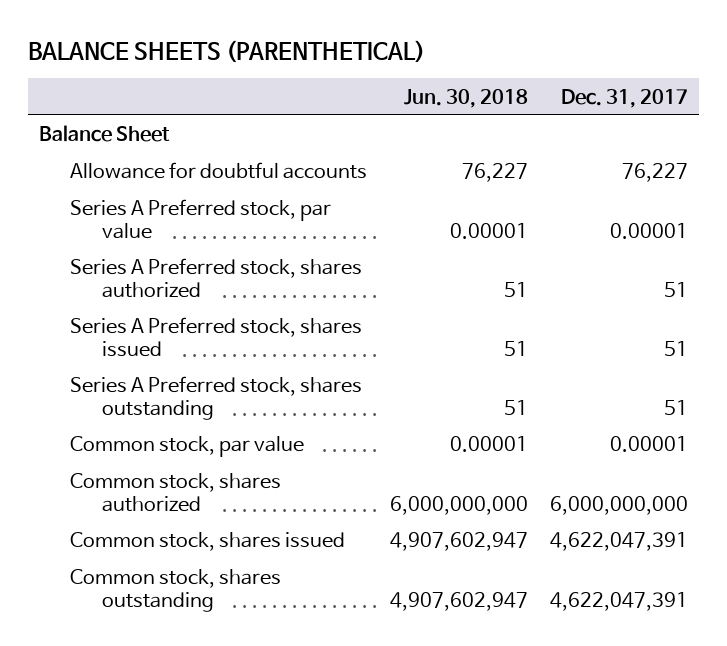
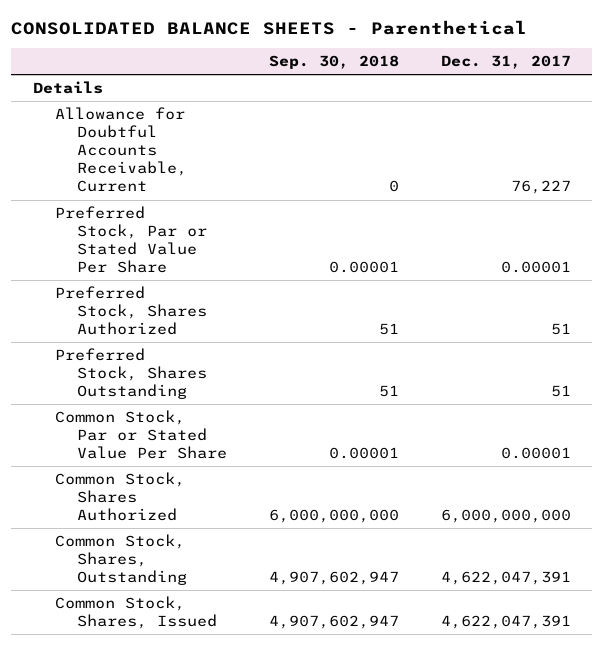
- BALANCE SHEETS (PARENTHETICAL)
+ CONSOLIDATED BALANCE SHEETS - Parenthetical
- | Jun. 30, 2018 | Dec. 31, 2017
+ | Sep. 30, 2018 | Dec. 31, 2017
- Balance Sheet
- Allowance for doubtful accounts | 76,227 | 76,227
- Series A Preferred stock, par value | 0.00001 | 0.00001
- Series A Preferred stock, shares authorized | 51 | 51
- Series A Preferred stock, shares issued | 51 | 51
- Series A Preferred stock, shares outstanding | 51 | 51
- Common stock, par value | 0.00001 | 0.00001
- Common stock, shares authorized | 6,000,000,000 | 6,000,000,000
- Common stock, shares issued | 4,907,602,947 | 4,622,047,391
- Common stock, shares outstanding | 4,907,602,947 | 4,622,047,391
+ Details
+ Allowance for Doubtful Accounts Receivable, Current | 0 | 76,227
+ Preferred Stock, Par or Stated Value Per Share | 0.00001 | 0.00001
+ Preferred Stock, Shares Authorized | 51 | 51
+ Preferred Stock, Shares Outstanding | 51 | 51
+ Common Stock, Par or Stated Value Per Share | 0.00001 | 0.00001
+ Common Stock, Shares Authorized | 6,000,000,000 | 6,000,000,000
+ Common Stock, Shares, Outstanding | 4,907,602,947 | 4,622,047,391
+ Common Stock, Shares, Issued | 4,907,602,947 | 4,622,047,391

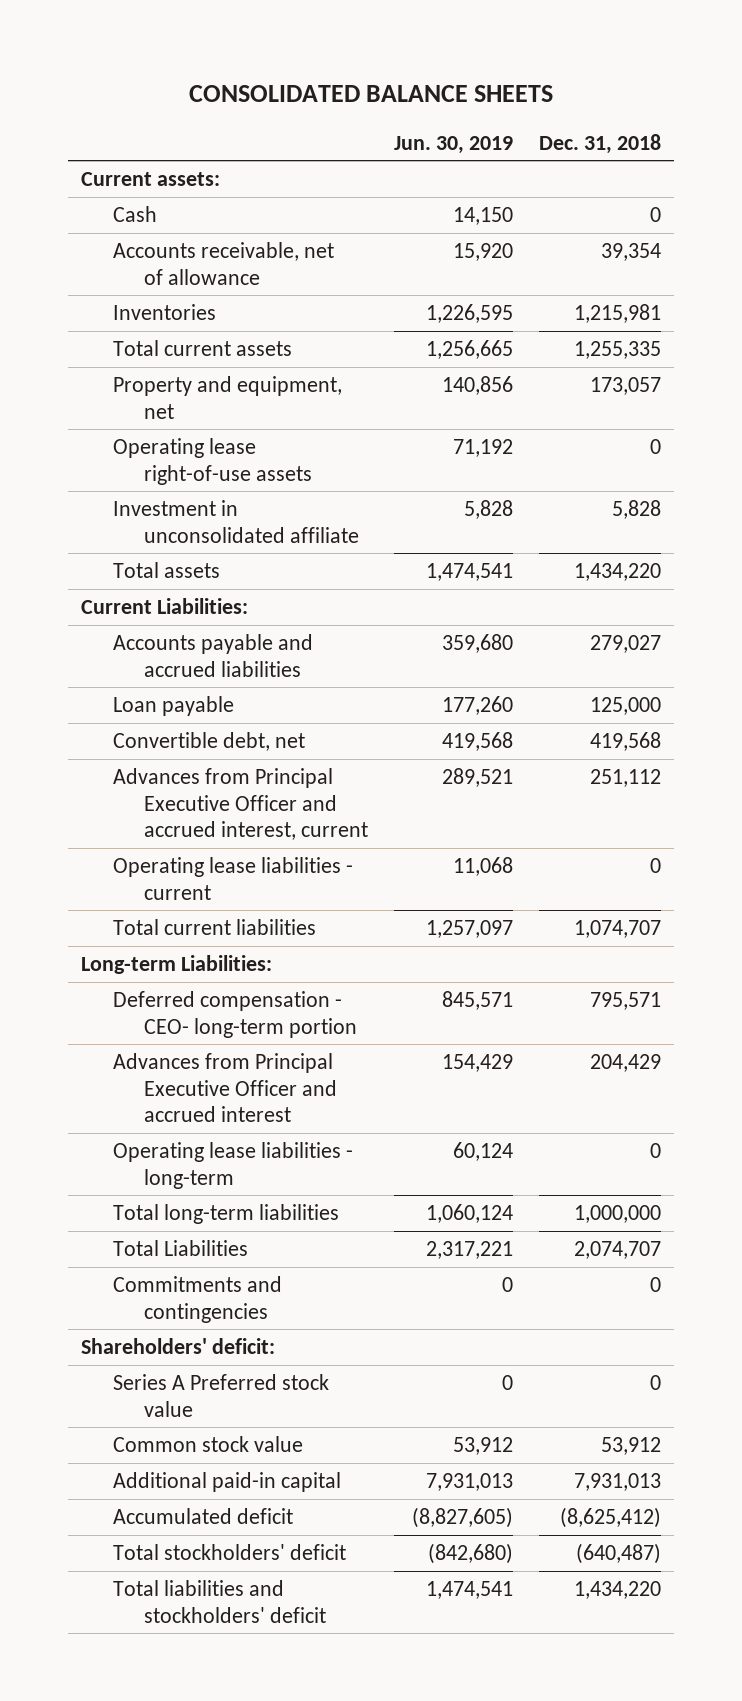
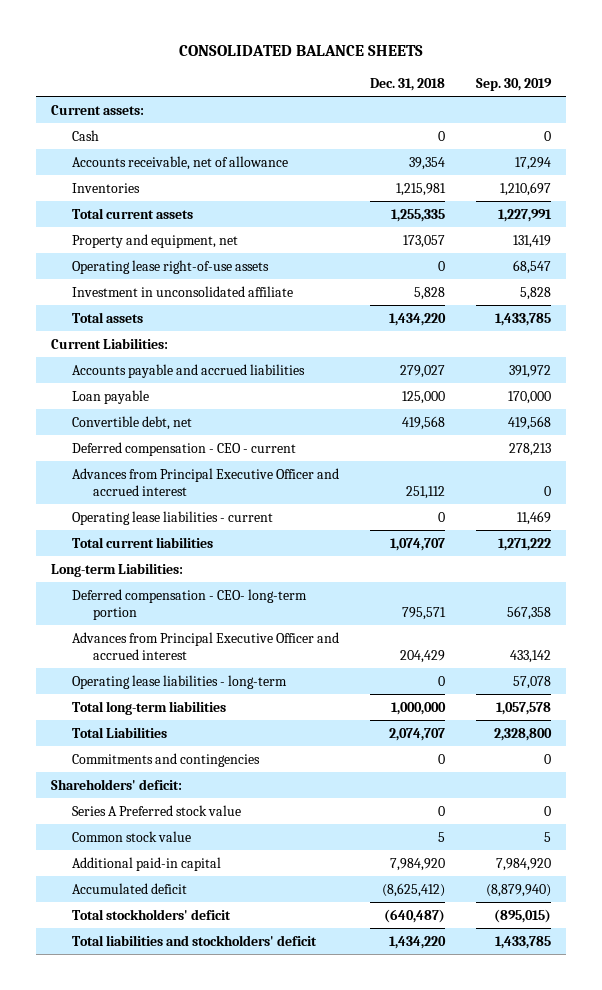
- | Jun. 30, 2019 | Dec. 31, 2018
+ | Dec. 31, 2018 | Sep. 30, 2019
- Advances from Principal Executive Officer and accrued interest, current | 289,521 | 251,112
+ Deferred compensation - CEO - current | | 278,213
+ Advances from Principal Executive Officer and accrued interest | 251,112 | 0
- Common stock value | 53,912 | 53,912
- Additional paid-in capital | 7,931,013 | 7,931,013
+ Common stock value | 5 | 5
+ Additional paid-in capital | 7,984,920 | 7,984,920

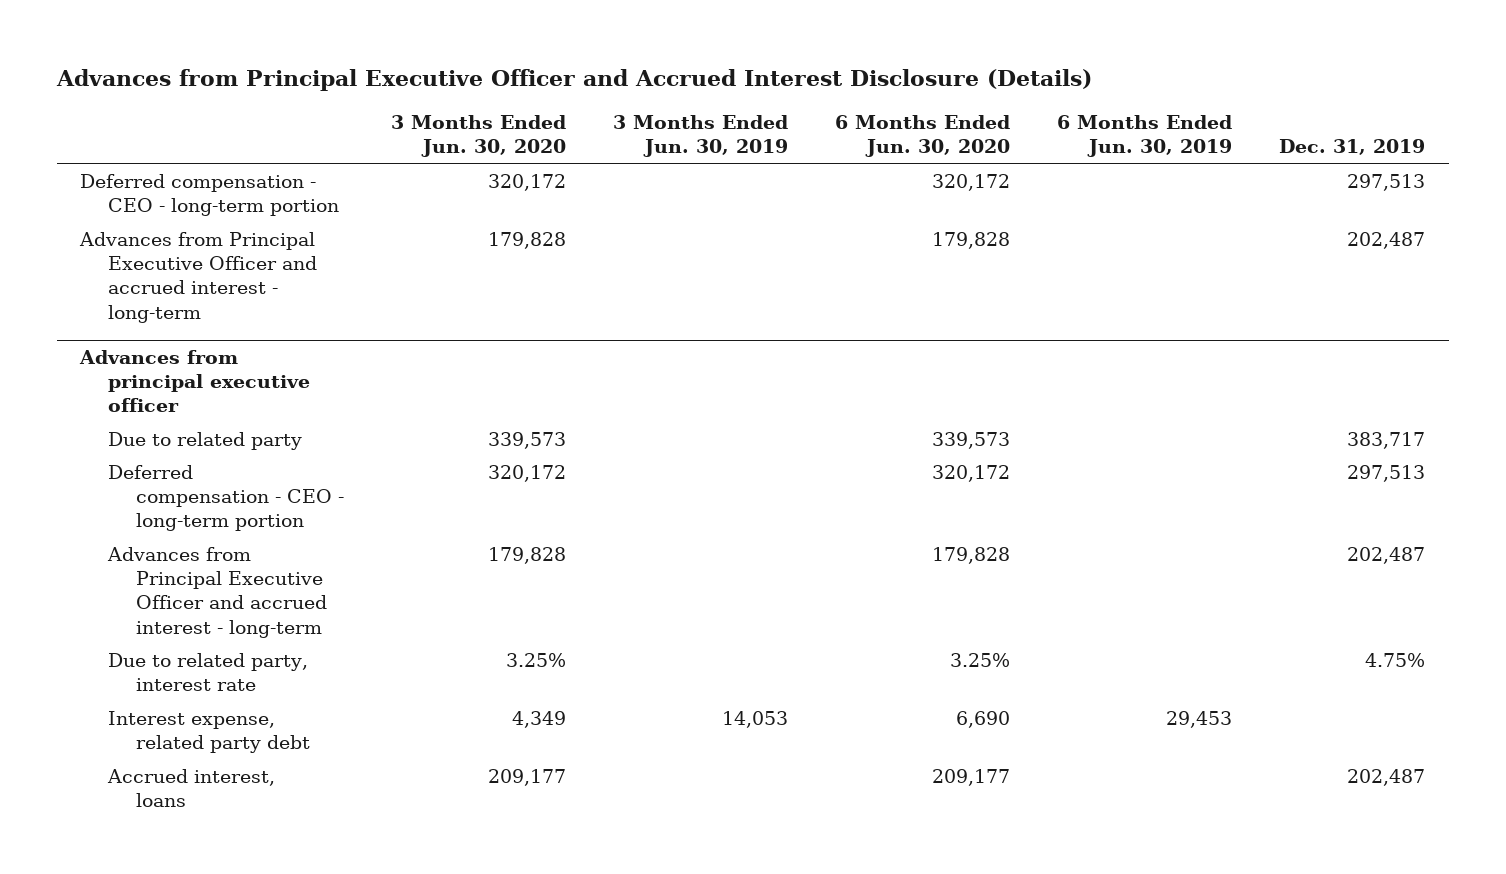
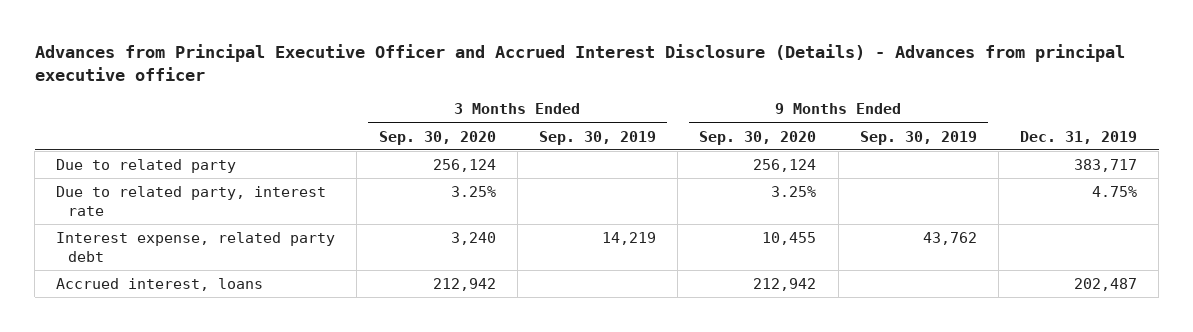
- Advances from Principal Executive Officer and Accrued Interest Disclosure (Details)
+ Advances from Principal Executive Officer and Accrued Interest Disclosure (Details) - Advances from principal executive officer
- | 3 Months Ended Jun. 30, 2020 | 3 Months Ended Jun. 30, 2019 | 6 Months Ended Jun. 30, 2020 | 6 Months Ended Jun. 30, 2019 | Dec. 31, 2019
+ | 3 Months Ended Sep. 30, 2020 | 3 Months Ended Sep. 30, 2019 | 9 Months Ended Sep. 30, 2020 | 9 Months Ended Sep. 30, 2019 | Dec. 31, 2019
- Deferred compensation - CEO - long-term portion | 320,172 | | 320,172 | | 297,513
- Advances from Principal Executive Officer and accrued interest - long-term | 179,828 | | 179,828 | | 202,487
- Advances from principal executive officer
- Deferred compensation - CEO - long-term portion | 320,172 | | 320,172 | | 297,513
- Advances from Principal Executive Officer and accrued interest - long-term | 179,828 | | 179,828 | | 202,487

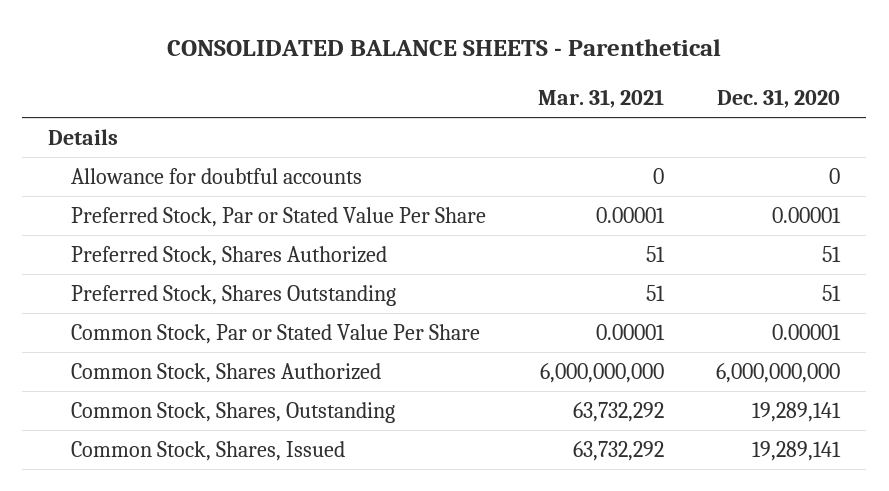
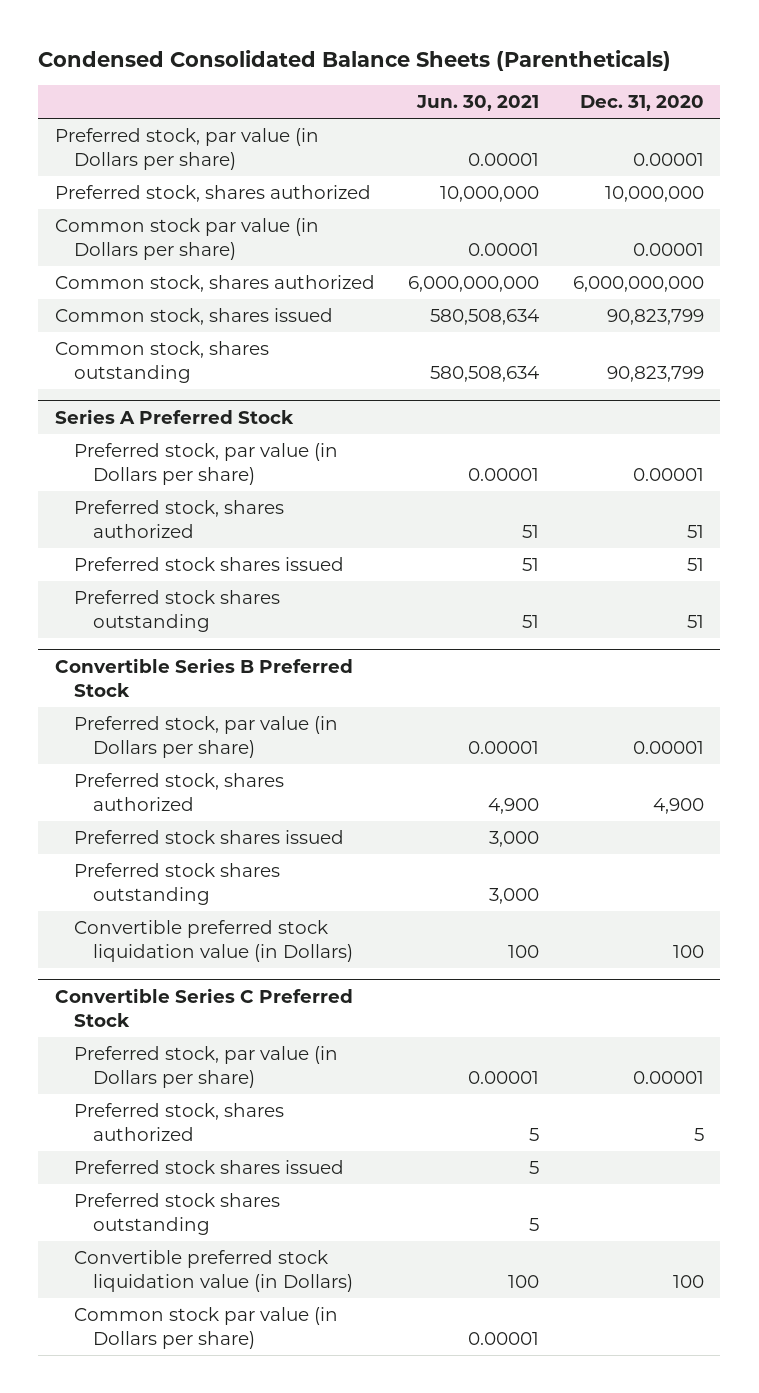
- CONSOLIDATED BALANCE SHEETS - Parenthetical
+ Condensed Consolidated Balance Sheets (Parentheticals)
- | Mar. 31, 2021 | Dec. 31, 2020
+ | Jun. 30, 2021 | Dec. 31, 2020
- Details
- Allowance for doubtful accounts | 0 | 0
- Preferred Stock, Par or Stated Value Per Share | 0.00001 | 0.00001
- Preferred Stock, Shares Authorized | 51 | 51
- Preferred Stock, Shares Outstanding | 51 | 51
- Common Stock, Par or Stated Value Per Share | 0.00001 | 0.00001
- Common Stock, Shares Authorized | 6,000,000,000 | 6,000,000,000
- Common Stock, Shares, Outstanding | 63,732,292 | 19,289,141
- Common Stock, Shares, Issued | 63,732,292 | 19,289,141
+ Preferred stock, par value (in Dollars per share) | 0.00001 | 0.00001
+ Preferred stock, shares authorized | 10,000,000 | 10,000,000
+ Common stock par value (in Dollars per share) | 0.00001 | 0.00001
+ Common stock, shares authorized | 6,000,000,000 | 6,000,000,000
+ Common stock, shares issued | 580,508,634 | 90,823,799
+ Common stock, shares outstanding | 580,508,634 | 90,823,799
+ Series A Preferred Stock
+ Preferred stock, par value (in Dollars per share) | 0.00001 | 0.00001
+ Preferred stock, shares authorized | 51 | 51
+ Preferred stock shares issued | 51 | 51
+ Preferred stock shares outstanding | 51 | 51
+ Convertible Series B Preferred Stock
+ Preferred stock, par value (in Dollars per share) | 0.00001 | 0.00001
+ Preferred stock, shares authorized | 4,900 | 4,900
+ Preferred stock shares issued | 3,000 |
+ Preferred stock shares outstanding | 3,000 |
+ Convertible preferred stock liquidation value (in Dollars) | 100 | 100
+ Convertible Series C Preferred Stock
+ Preferred stock, par value (in Dollars per share) | 0.00001 | 0.00001
+ Preferred stock, shares authorized | 5 | 5
+ Preferred stock shares issued | 5 |
+ Preferred stock shares outstanding | 5 |
+ Convertible preferred stock liquidation value (in Dollars) | 100 | 100
+ Common stock par value (in Dollars per share) | 0.00001 |

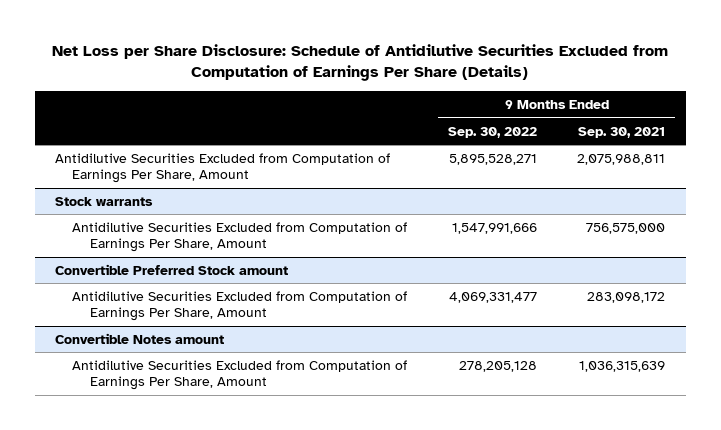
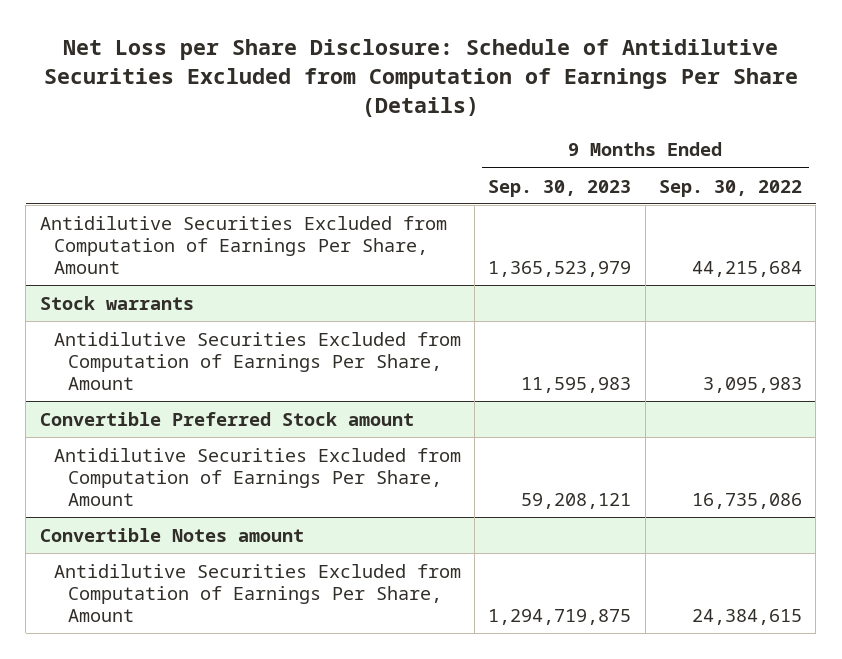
- | 9 Months Ended Sep. 30, 2022 | 9 Months Ended Sep. 30, 2021
+ | 9 Months Ended Sep. 30, 2023 | 9 Months Ended Sep. 30, 2022
- Antidilutive Securities Excluded from Computation of Earnings Per Share, Amount | 5,895,528,271 | 2,075,988,811
+ Antidilutive Securities Excluded from Computation of Earnings Per Share, Amount | 1,365,523,979 | 44,215,684
@ Stock warrants
- Antidilutive Securities Excluded from Computation of Earnings Per Share, Amount | 1,547,991,666 | 756,575,000
+ Antidilutive Securities Excluded from Computation of Earnings Per Share, Amount | 11,595,983 | 3,095,983
@ Convertible Preferred Stock amount
- Antidilutive Securities Excluded from Computation of Earnings Per Share, Amount | 4,069,331,477 | 283,098,172
+ Antidilutive Securities Excluded from Computation of Earnings Per Share, Amount | 59,208,121 | 16,735,086
@ Convertible Notes amount
- Antidilutive Securities Excluded from Computation of Earnings Per Share, Amount | 278,205,128 | 1,036,315,639
+ Antidilutive Securities Excluded from Computation of Earnings Per Share, Amount | 1,294,719,875 | 24,384,615

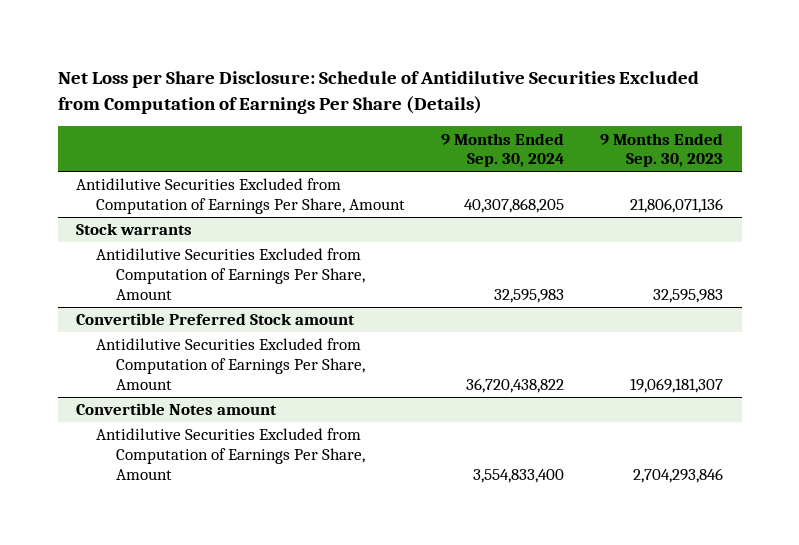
- | 9 Months Ended Sep. 30, 2023 | 9 Months Ended Sep. 30, 2022
+ | 9 Months Ended Sep. 30, 2024 | 9 Months Ended Sep. 30, 2023
- Antidilutive Securities Excluded from Computation of Earnings Per Share, Amount | 1,365,523,979 | 44,215,684
+ Antidilutive Securities Excluded from Computation of Earnings Per Share, Amount | 40,307,868,205 | 21,806,071,136
@ Stock warrants
- Antidilutive Securities Excluded from Computation of Earnings Per Share, Amount | 11,595,983 | 3,095,983
+ Antidilutive Securities Excluded from Computation of Earnings Per Share, Amount | 32,595,983 | 32,595,983
@ Convertible Preferred Stock amount
- Antidilutive Securities Excluded from Computation of Earnings Per Share, Amount | 59,208,121 | 16,735,086
+ Antidilutive Securities Excluded from Computation of Earnings Per Share, Amount | 36,720,438,822 | 19,069,181,307
@ Convertible Notes amount
- Antidilutive Securities Excluded from Computation of Earnings Per Share, Amount | 1,294,719,875 | 24,384,615
+ Antidilutive Securities Excluded from Computation of Earnings Per Share, Amount | 3,554,833,400 | 2,704,293,846

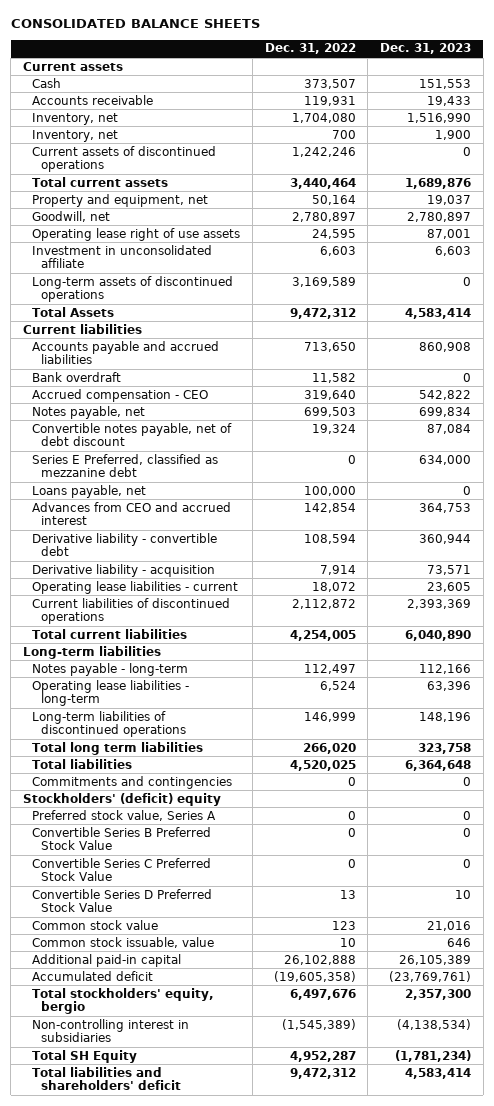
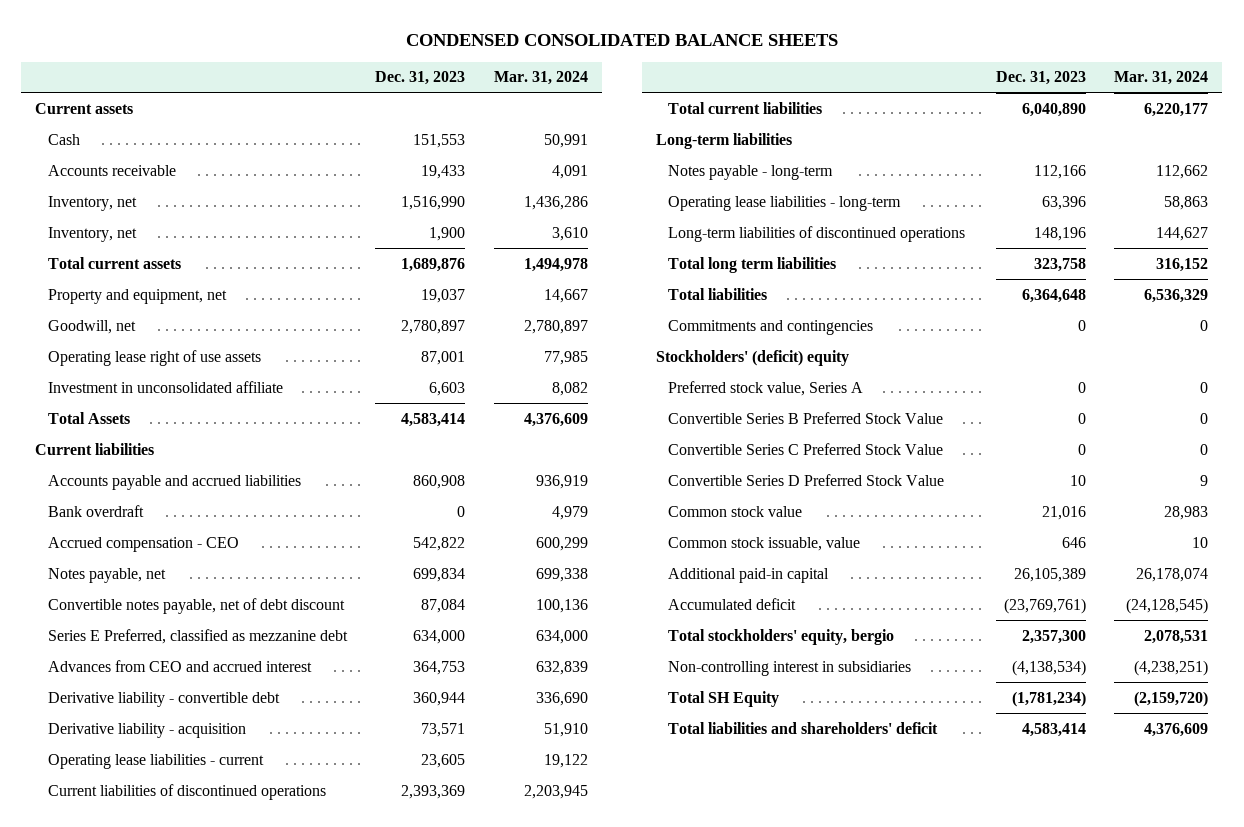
- CONSOLIDATED BALANCE SHEETS
+ CONDENSED CONSOLIDATED BALANCE SHEETS
- | Dec. 31, 2022 | Dec. 31, 2023
+ | Dec. 31, 2023 | Mar. 31, 2024
- Current assets of discontinued operations | 1,242,246 | 0
- Long-term assets of discontinued operations | 3,169,589 | 0
- Loans payable, net | 100,000 | 0

